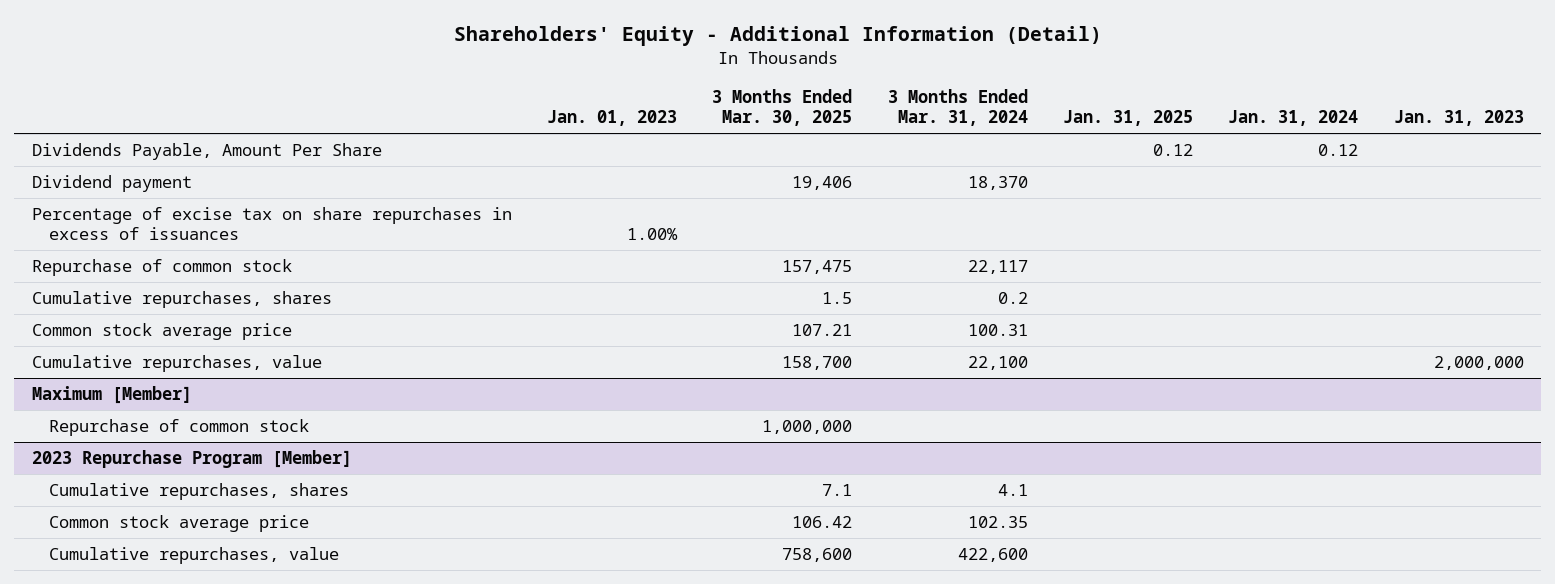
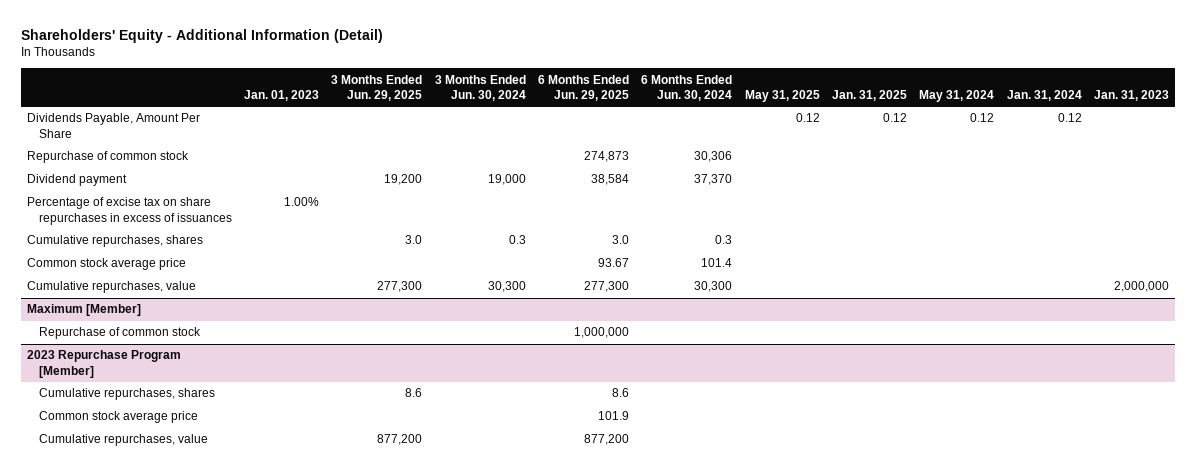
- | Jan. 01, 2023 | 3 Months Ended Mar. 30, 2025 | 3 Months Ended Mar. 31, 2024 | Jan. 31, 2025 | Jan. 31, 2024 | Jan. 31, 2023
+ | Jan. 01, 2023 | 3 Months Ended Jun. 29, 2025 | 3 Months Ended Jun. 30, 2024 | 6 Months Ended Jun. 29, 2025 | 6 Months Ended Jun. 30, 2024 | May 31, 2025 | Jan. 31, 2025 | May 31, 2024 | Jan. 31, 2024 | Jan. 31, 2023
moved up: Repurchase of common stock | | | | 274,873 | 30,306 | | | | |

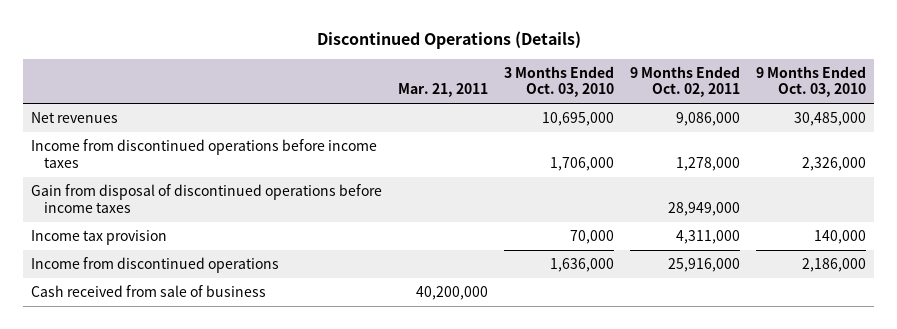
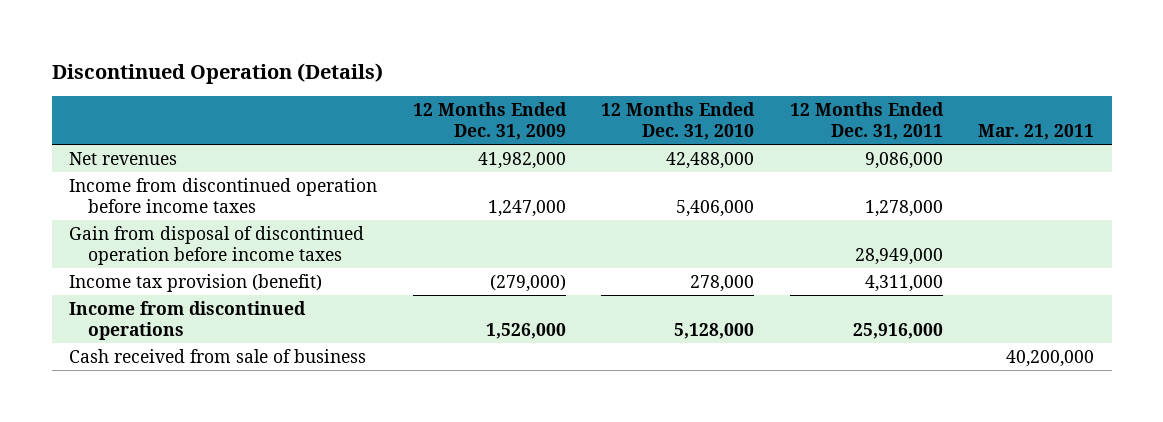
- Discontinued Operations (Details)
+ Discontinued Operation (Details)
- | Mar. 21, 2011 | 3 Months Ended Oct. 03, 2010 | 9 Months Ended Oct. 02, 2011 | 9 Months Ended Oct. 03, 2010
+ | 12 Months Ended Dec. 31, 2009 | 12 Months Ended Dec. 31, 2010 | 12 Months Ended Dec. 31, 2011 | Mar. 21, 2011
- Income from discontinued operations before income taxes | | 1,706,000 | 1,278,000 | 2,326,000
- Gain from disposal of discontinued operations before income taxes | | | 28,949,000 |
- Income tax provision | | 70,000 | 4,311,000 | 140,000
+ Income from discontinued operation before income taxes | 1,247,000 | 5,406,000 | 1,278,000 |
+ Gain from disposal of discontinued operation before income taxes | | | 28,949,000 |
+ Income tax provision (benefit) | (279,000) | 278,000 | 4,311,000 |

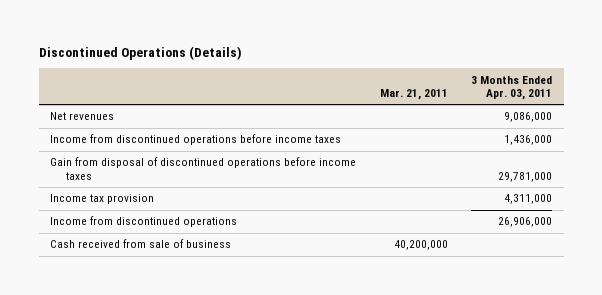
- Discontinued Operation (Details)
+ Discontinued Operations (Details)
- | 12 Months Ended Dec. 31, 2009 | 12 Months Ended Dec. 31, 2010 | 12 Months Ended Dec. 31, 2011 | Mar. 21, 2011
+ | Mar. 21, 2011 | 3 Months Ended Apr. 03, 2011
- Income from discontinued operation before income taxes | 1,247,000 | 5,406,000 | 1,278,000 |
- Gain from disposal of discontinued operation before income taxes | | | 28,949,000 |
- Income tax provision (benefit) | (279,000) | 278,000 | 4,311,000 |
+ Income from discontinued operations before income taxes | | 1,436,000
+ Gain from disposal of discontinued operations before income taxes | | 29,781,000
+ Income tax provision | | 4,311,000

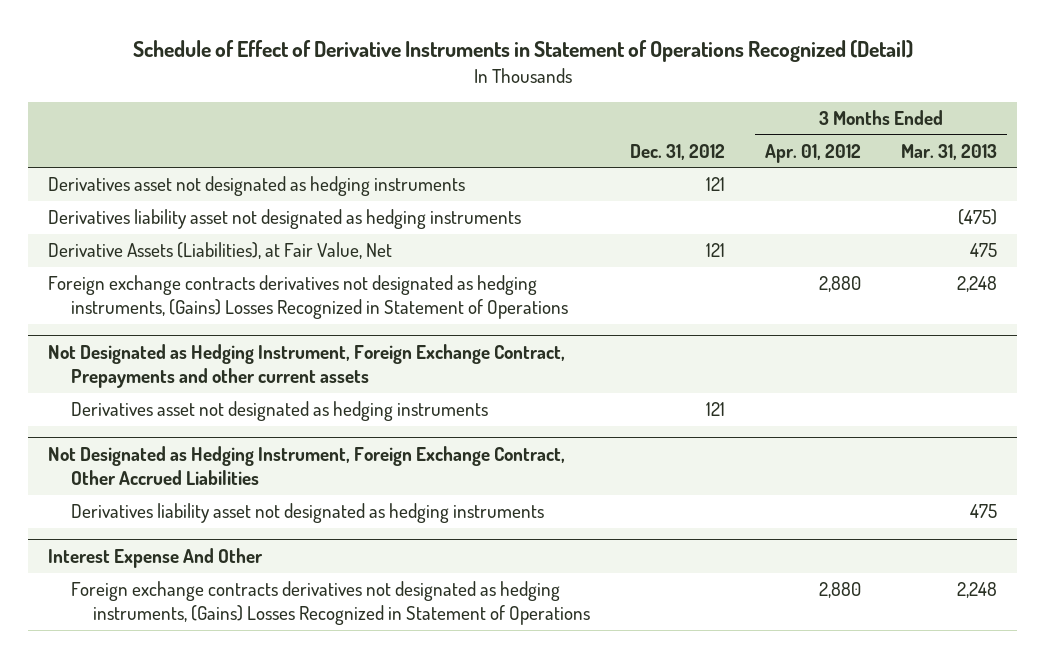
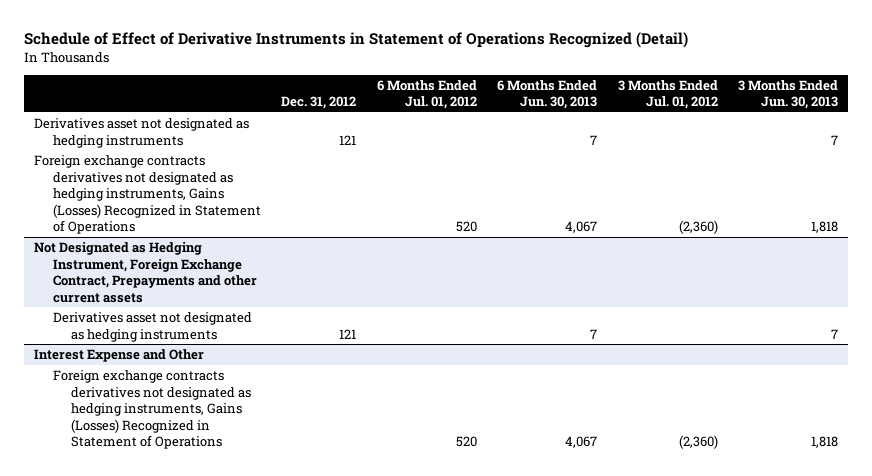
- | Dec. 31, 2012 | 3 Months Ended Apr. 01, 2012 | 3 Months Ended Mar. 31, 2013
+ | Dec. 31, 2012 | 6 Months Ended Jul. 01, 2012 | 6 Months Ended Jun. 30, 2013 | 3 Months Ended Jul. 01, 2012 | 3 Months Ended Jun. 30, 2013
- Derivatives liability asset not designated as hedging instruments | | | (475)
- Derivative Assets (Liabilities), at Fair Value, Net | 121 | | 475
- Foreign exchange contracts derivatives not designated as hedging instruments, (Gains) Losses Recognized in Statement of Operations | | 2,880 | 2,248
+ Foreign exchange contracts derivatives not designated as hedging instruments, Gains (Losses) Recognized in Statement of Operations | | 520 | 4,067 | (2,360) | 1,818
- Not Designated as Hedging Instrument, Foreign Exchange Contract, Other Accrued Liabilities
- Derivatives liability asset not designated as hedging instruments | | | 475
- Interest Expense And Other
- Foreign exchange contracts derivatives not designated as hedging instruments, (Gains) Losses Recognized in Statement of Operations | | 2,880 | 2,248
+ Interest Expense and Other
+ Foreign exchange contracts derivatives not designated as hedging instruments, Gains (Losses) Recognized in Statement of Operations | | 520 | 4,067 | (2,360) | 1,818

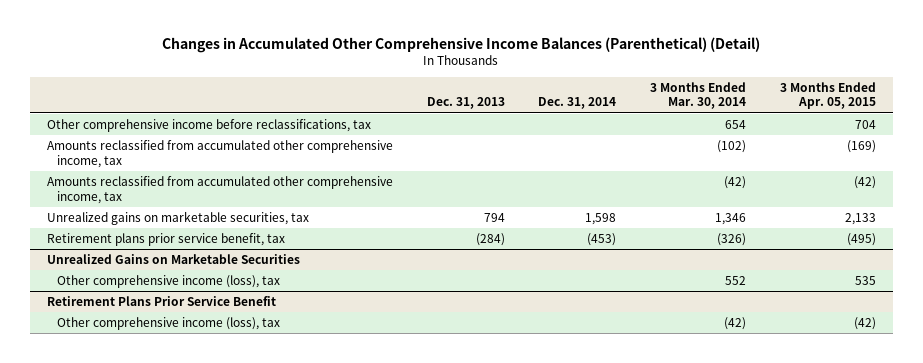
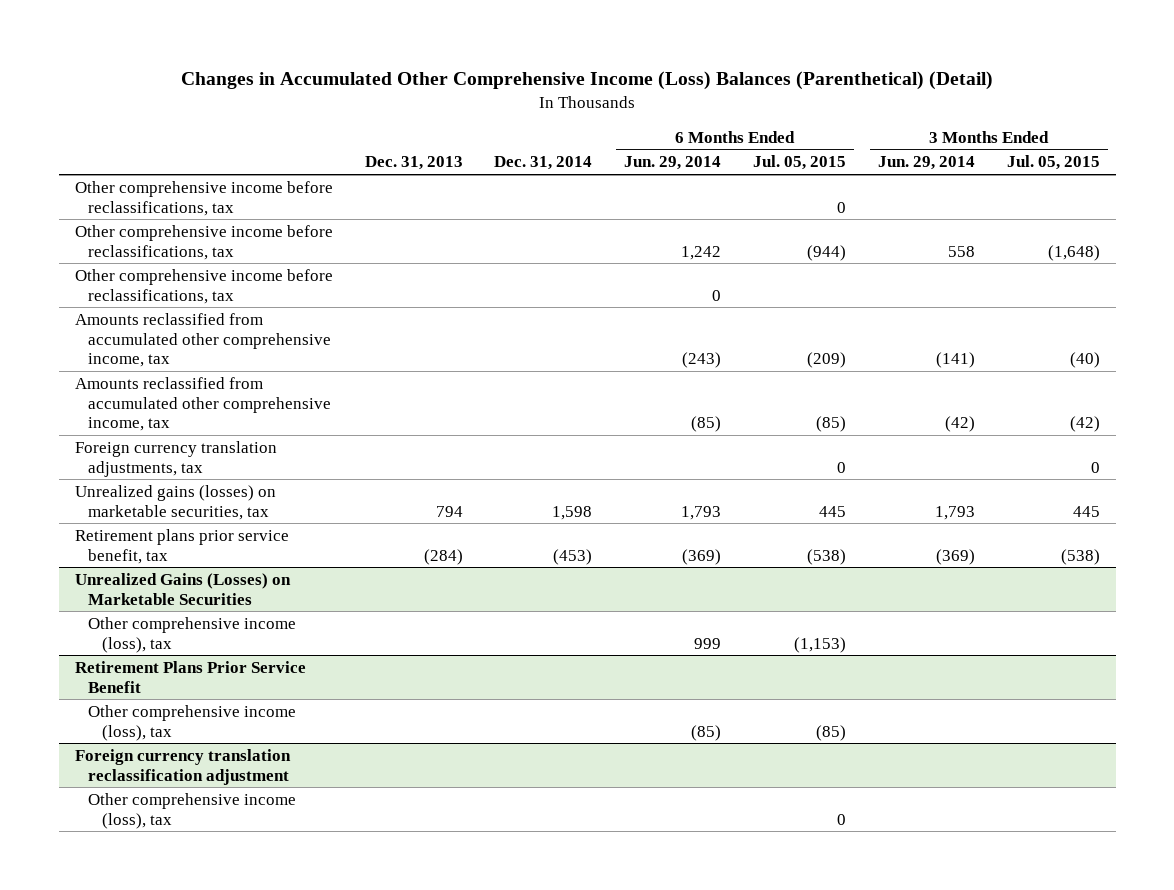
- Changes in Accumulated Other Comprehensive Income Balances (Parenthetical) (Detail)
+ Changes in Accumulated Other Comprehensive Income (Loss) Balances (Parenthetical) (Detail)
- | Dec. 31, 2013 | Dec. 31, 2014 | 3 Months Ended Mar. 30, 2014 | 3 Months Ended Apr. 05, 2015
+ | Dec. 31, 2013 | Dec. 31, 2014 | 6 Months Ended Jun. 29, 2014 | 6 Months Ended Jul. 05, 2015 | 3 Months Ended Jun. 29, 2014 | 3 Months Ended Jul. 05, 2015
+ Other comprehensive income before reclassifications, tax | | | 1,242 | (944) | 558 | (1,648)
+ Other comprehensive income before reclassifications, tax | | | 0 | | |
- Unrealized gains on marketable securities, tax | 794 | 1,598 | 1,346 | 2,133
+ Foreign currency translation adjustments, tax | | | | 0 | | 0
+ Unrealized gains (losses) on marketable securities, tax | 794 | 1,598 | 1,793 | 445 | 1,793 | 445
- Unrealized Gains on Marketable Securities
+ Unrealized Gains (Losses) on Marketable Securities
+ Foreign currency translation reclassification adjustment
+ Other comprehensive income (loss), tax | | | | 0 | |

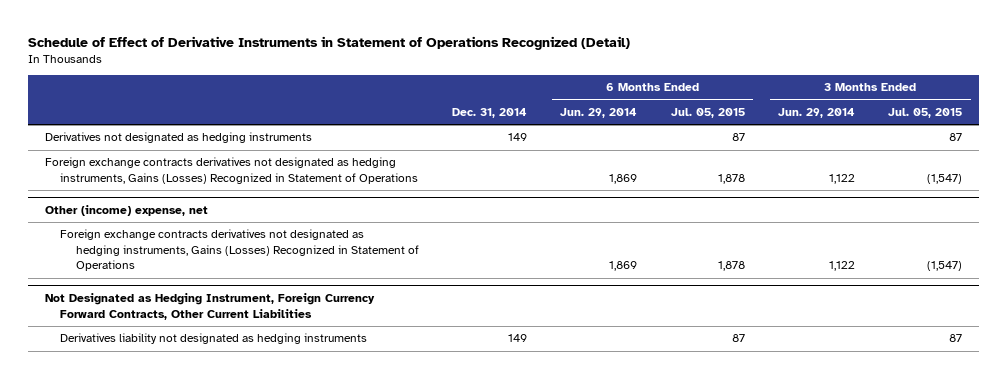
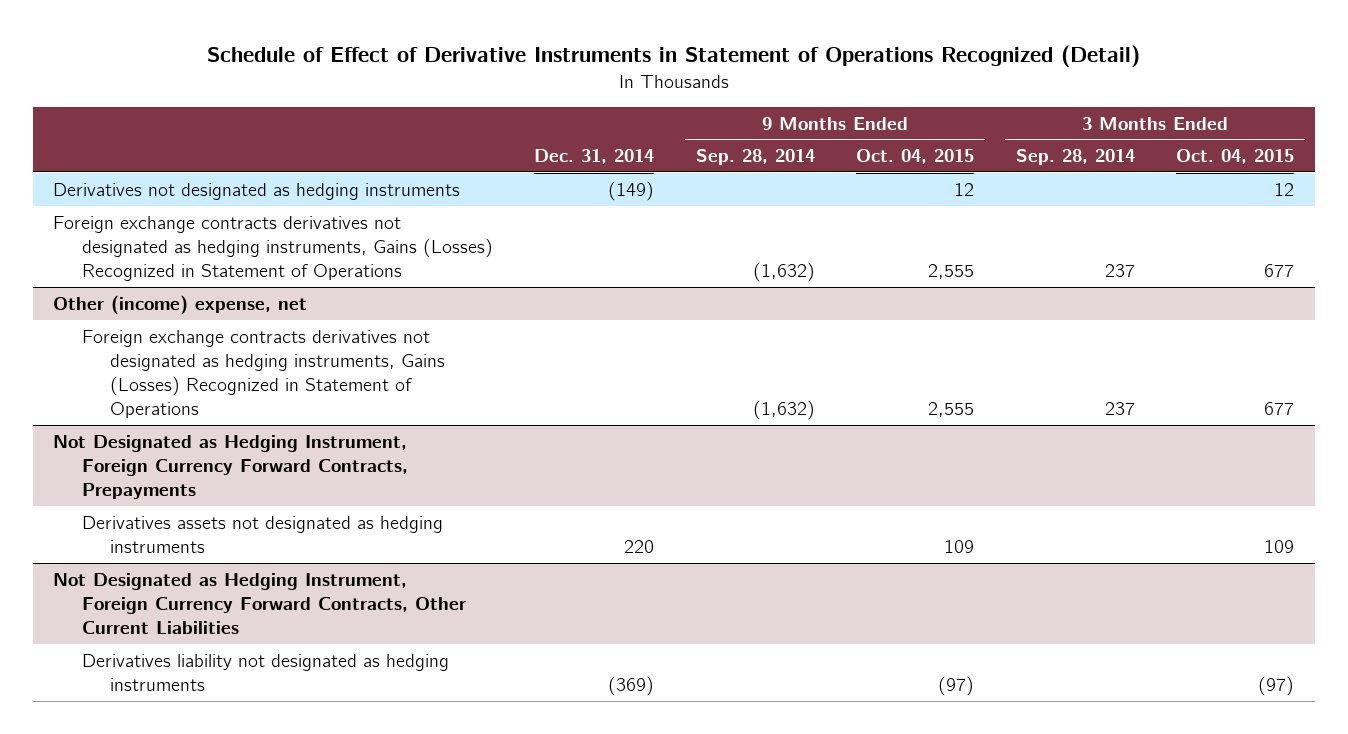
- | Dec. 31, 2014 | 6 Months Ended Jun. 29, 2014 | 6 Months Ended Jul. 05, 2015 | 3 Months Ended Jun. 29, 2014 | 3 Months Ended Jul. 05, 2015
+ | Dec. 31, 2014 | 9 Months Ended Sep. 28, 2014 | 9 Months Ended Oct. 04, 2015 | 3 Months Ended Sep. 28, 2014 | 3 Months Ended Oct. 04, 2015
- Derivatives not designated as hedging instruments | 149 | | 87 | | 87
+ Derivatives not designated as hedging instruments | (149) | | 12 | | 12
+ Not Designated as Hedging Instrument, Foreign Currency Forward Contracts, Prepayments
+ Derivatives assets not designated as hedging instruments | 220 | | 109 | | 109
@ Not Designated as Hedging Instrument, Foreign Currency Forward Contracts, Other Current Liabilities
- Derivatives liability not designated as hedging instruments | 149 | | 87 | | 87
+ Derivatives liability not designated as hedging instruments | (369) | | (97) | | (97)

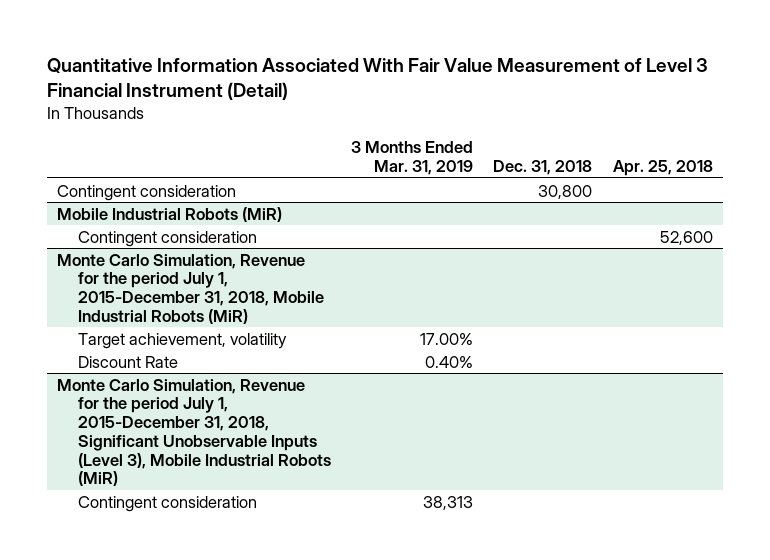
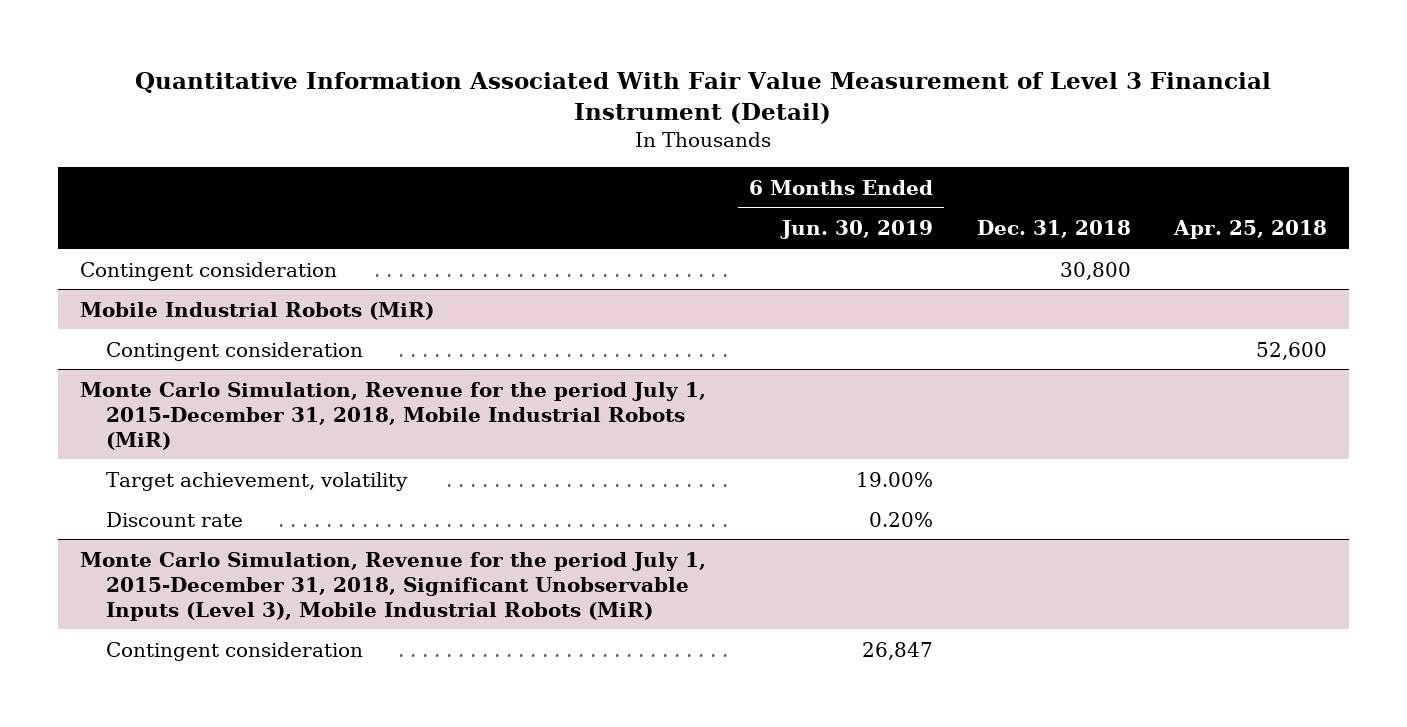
- | 3 Months Ended Mar. 31, 2019 | Dec. 31, 2018 | Apr. 25, 2018
+ | 6 Months Ended Jun. 30, 2019 | Dec. 31, 2018 | Apr. 25, 2018
@ Monte Carlo Simulation, Revenue for the period July 1, 2015-December 31, 2018, Mobile Industrial Robots (MiR)
- Discount Rate | 0.40% | |
+ Discount rate | 0.20% | |

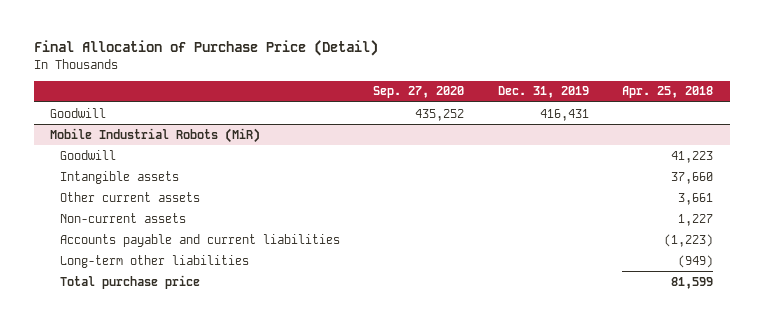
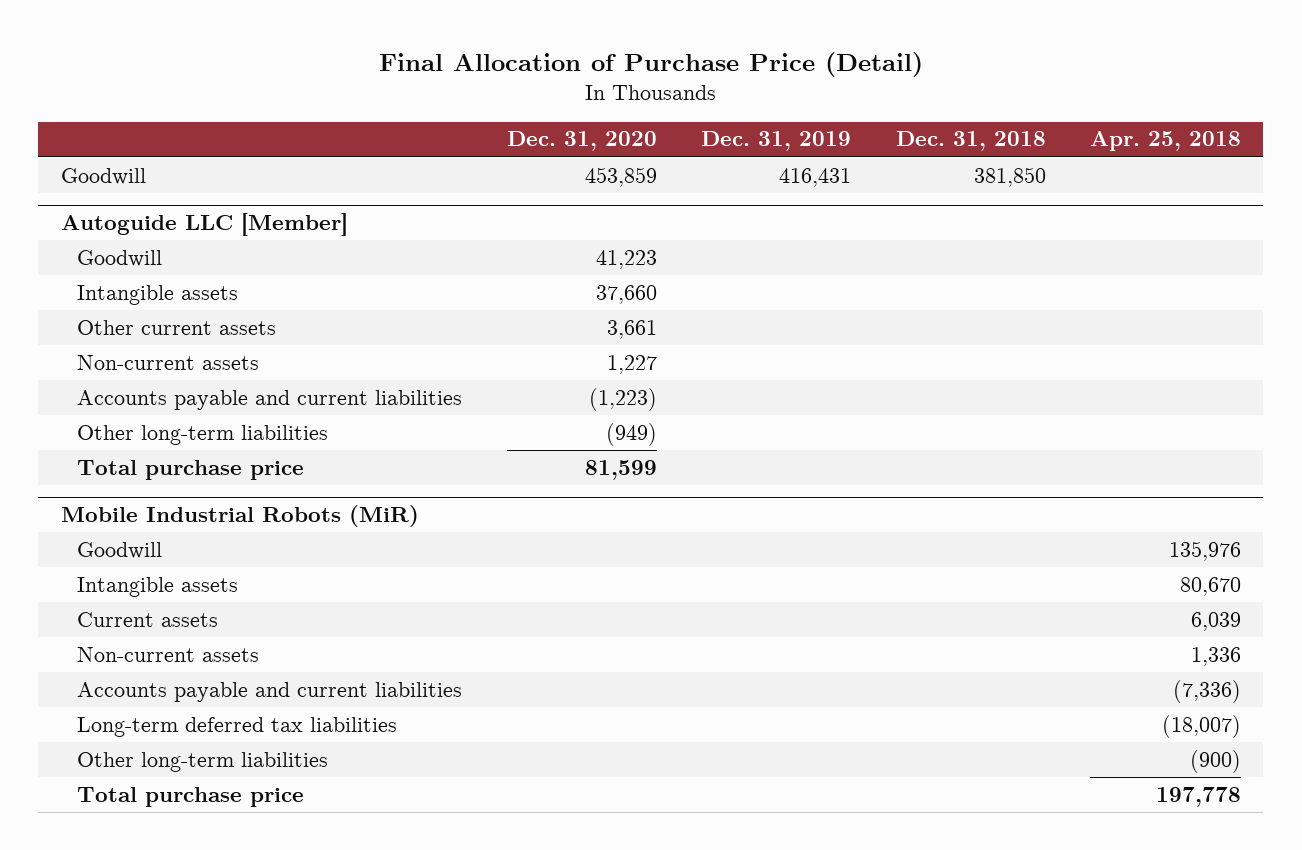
- | Sep. 27, 2020 | Dec. 31, 2019 | Apr. 25, 2018
+ | Dec. 31, 2020 | Dec. 31, 2019 | Dec. 31, 2018 | Apr. 25, 2018
+ Autoguide LLC [Member]
+ Goodwill | 41,223 | | |
+ Intangible assets | 37,660 | | |
+ Other current assets | 3,661 | | |
+ Non-current assets | 1,227 | | |
+ Accounts payable and current liabilities | (1,223) | | |
+ Other long-term liabilities | (949) | | |
+ Total purchase price | 81,599 | | |
@ Mobile Industrial Robots (MiR)
- Goodwill | | | 41,223
- Intangible assets | | | 37,660
- Other current assets | | | 3,661
- Non-current assets | | | 1,227
- Accounts payable and current liabilities | | | (1,223)
- Long-term other liabilities | | | (949)
- Total purchase price | | | 81,599
+ Goodwill | | | | 135,976
+ Intangible assets | | | | 80,670
+ Current assets | | | | 6,039
+ Non-current assets | | | | 1,336
+ Accounts payable and current liabilities | | | | (7,336)
+ Long-term deferred tax liabilities | | | | (18,007)
+ Other long-term liabilities | | | | (900)
+ Total purchase price | | | | 197,778

